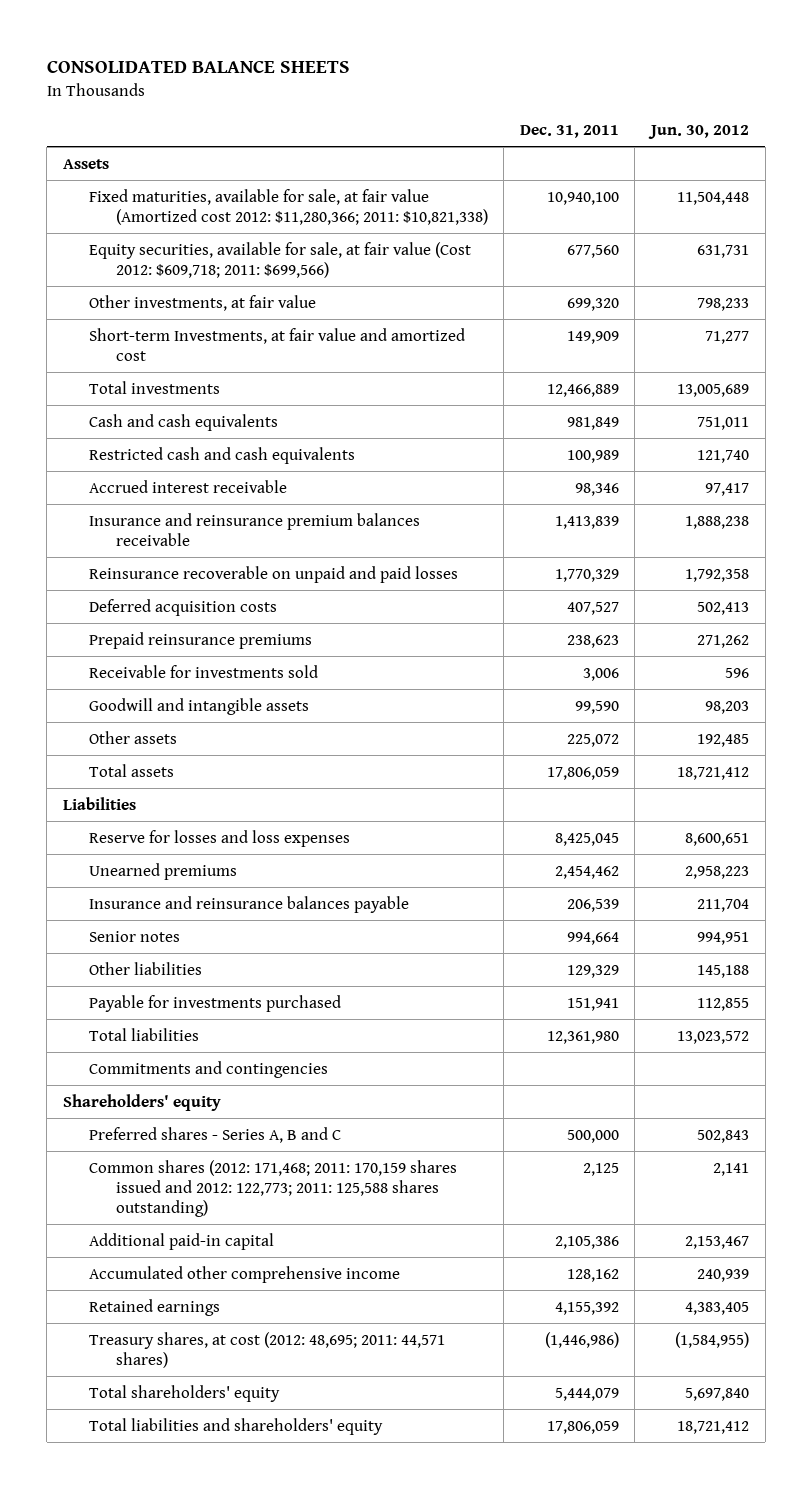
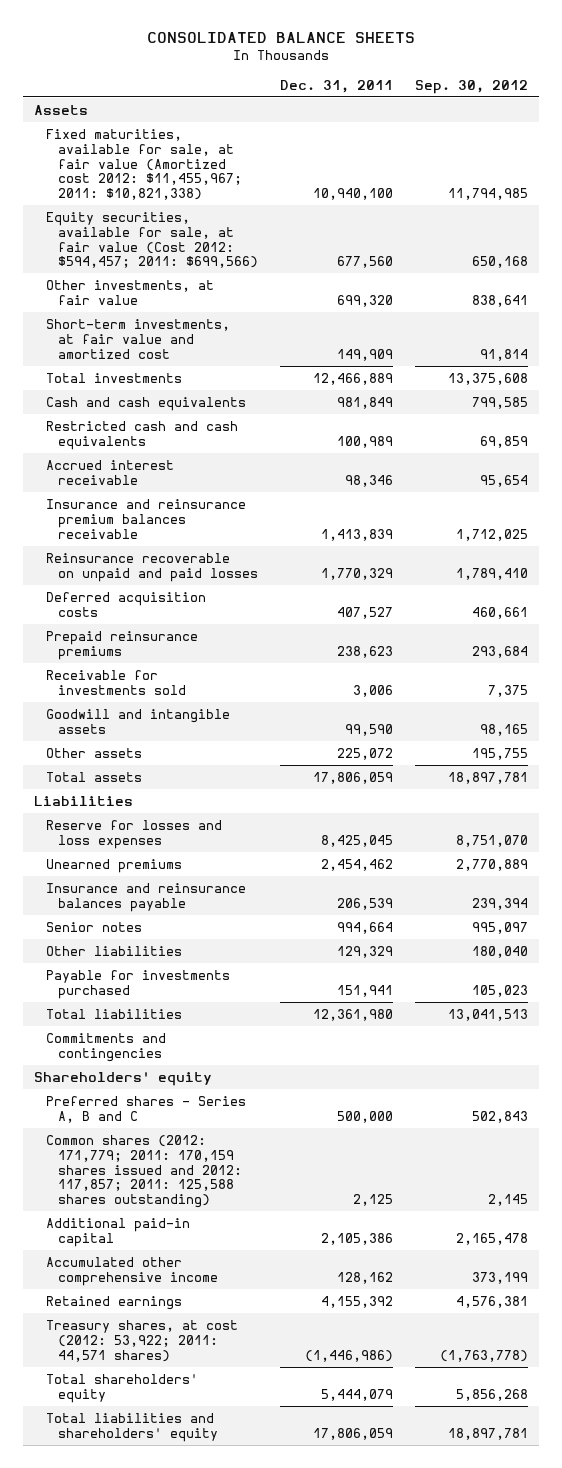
- | Dec. 31, 2011 | Jun. 30, 2012
+ | Dec. 31, 2011 | Sep. 30, 2012
- Fixed maturities, available for sale, at fair value (Amortized cost 2012: $11,280,366; 2011: $10,821,338) | 10,940,100 | 11,504,448
- Equity securities, available for sale, at fair value (Cost 2012: $609,718; 2011: $699,566) | 677,560 | 631,731
+ Fixed maturities, available for sale, at fair value (Amortized cost 2012: $11,455,967; 2011: $10,821,338) | 10,940,100 | 11,794,985
+ Equity securities, available for sale, at fair value (Cost 2012: $594,457; 2011: $699,566) | 677,560 | 650,168
- Short-term Investments, at fair value and amortized cost | 149,909 | 71,277
+ Short-term investments, at fair value and amortized cost | 149,909 | 91,814
- Common shares (2012: 171,468; 2011: 170,159 shares issued and 2012: 122,773; 2011: 125,588 shares outstanding) | 2,125 | 2,141
+ Common shares (2012: 171,779; 2011: 170,159 shares issued and 2012: 117,857; 2011: 125,588 shares outstanding) | 2,125 | 2,145
- Treasury shares, at cost (2012: 48,695; 2011: 44,571 shares) | (1,446,986) | (1,584,955)
+ Treasury shares, at cost (2012: 53,922; 2011: 44,571 shares) | (1,446,986) | (1,763,778)

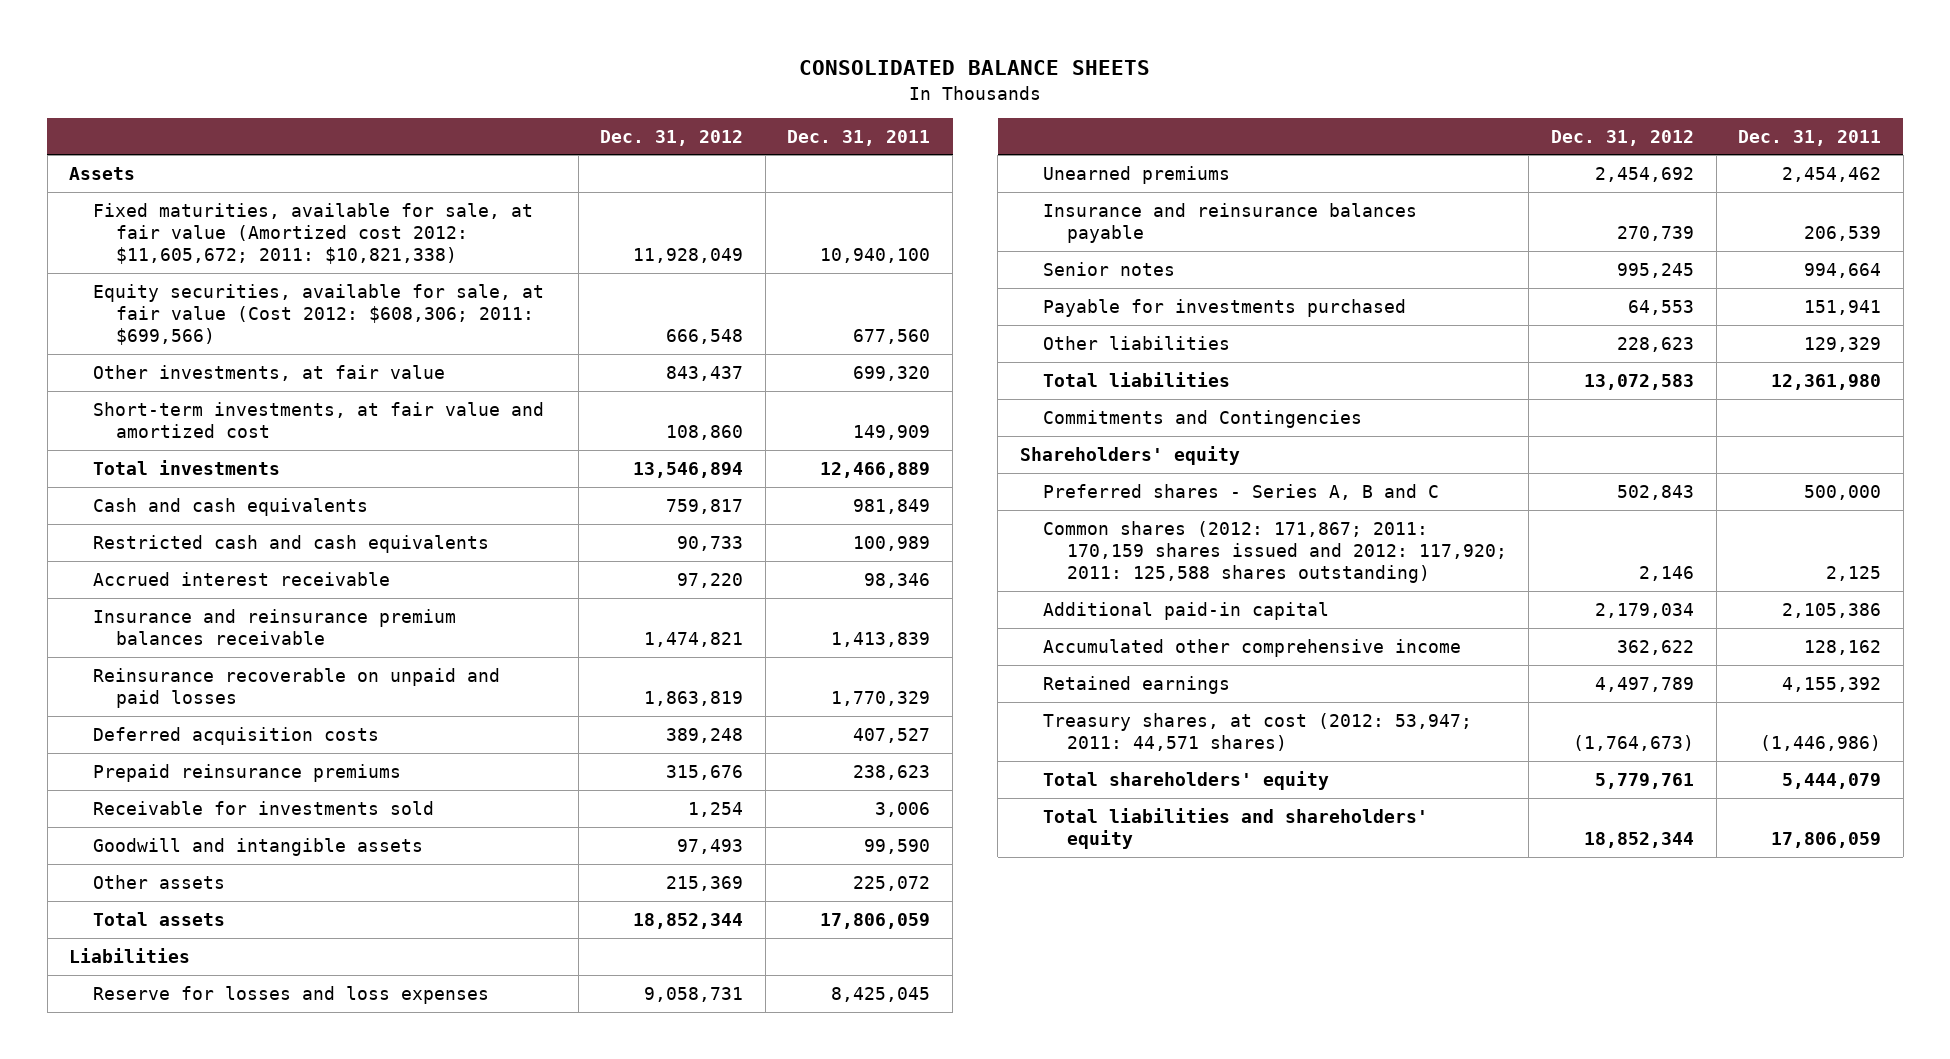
- | Dec. 31, 2011 | Sep. 30, 2012
+ | Dec. 31, 2012 | Dec. 31, 2011
- Fixed maturities, available for sale, at fair value (Amortized cost 2012: $11,455,967; 2011: $10,821,338) | 10,940,100 | 11,794,985
- Equity securities, available for sale, at fair value (Cost 2012: $594,457; 2011: $699,566) | 677,560 | 650,168
+ Fixed maturities, available for sale, at fair value (Amortized cost 2012: $11,605,672; 2011: $10,821,338) | 11,928,049 | 10,940,100
+ Equity securities, available for sale, at fair value (Cost 2012: $608,306; 2011: $699,566) | 666,548 | 677,560
moved down: Other liabilities | 228,623 | 129,329
- Commitments and contingencies
+ Commitments and Contingencies
- Common shares (2012: 171,779; 2011: 170,159 shares issued and 2012: 117,857; 2011: 125,588 shares outstanding) | 2,125 | 2,145
+ Common shares (2012: 171,867; 2011: 170,159 shares issued and 2012: 117,920; 2011: 125,588 shares outstanding) | 2,146 | 2,125
- Treasury shares, at cost (2012: 53,922; 2011: 44,571 shares) | (1,446,986) | (1,763,778)
+ Treasury shares, at cost (2012: 53,947; 2011: 44,571 shares) | (1,764,673) | (1,446,986)

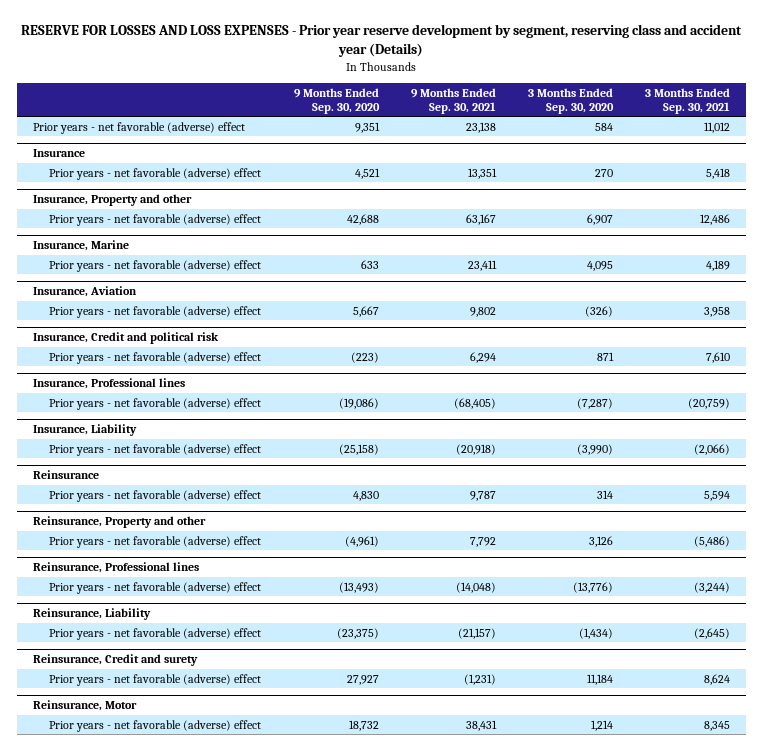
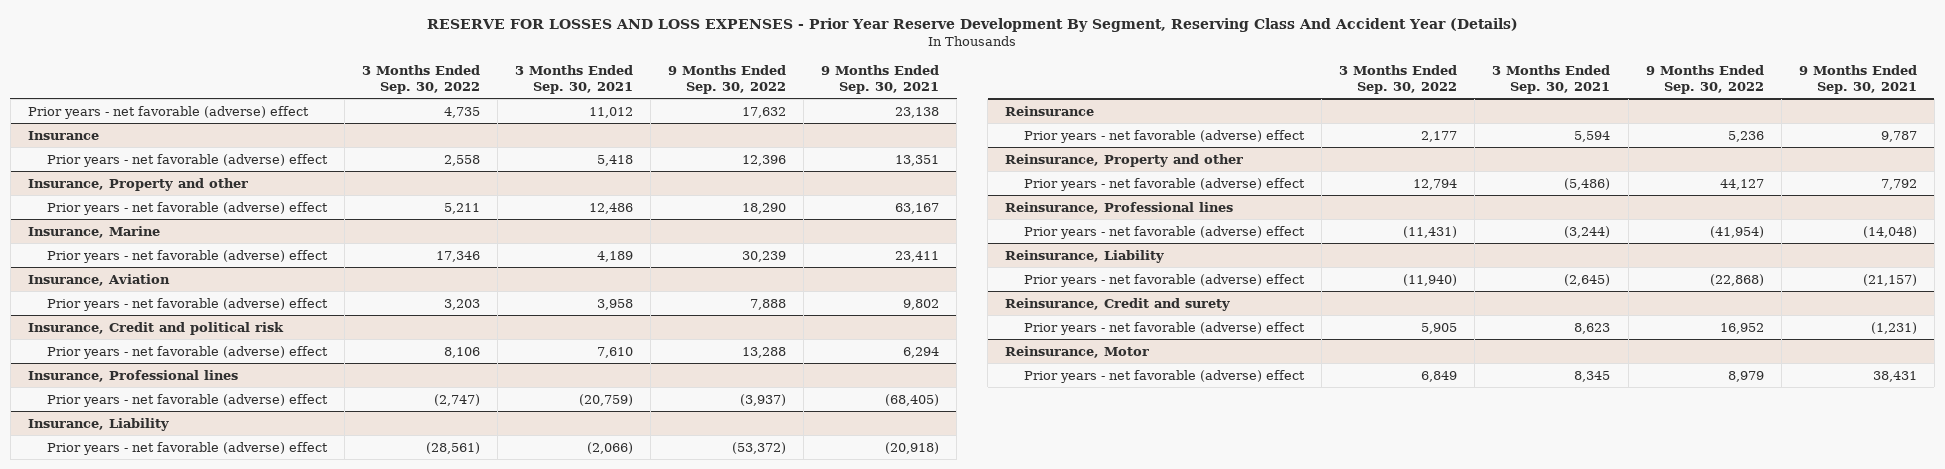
- RESERVE FOR LOSSES AND LOSS EXPENSES - Prior year reserve development by segment, reserving class and accident year (Details)
+ RESERVE FOR LOSSES AND LOSS EXPENSES - Prior Year Reserve Development By Segment, Reserving Class And Accident Year (Details)
- | 9 Months Ended Sep. 30, 2020 | 9 Months Ended Sep. 30, 2021 | 3 Months Ended Sep. 30, 2020 | 3 Months Ended Sep. 30, 2021
+ | 3 Months Ended Sep. 30, 2022 | 3 Months Ended Sep. 30, 2021 | 9 Months Ended Sep. 30, 2022 | 9 Months Ended Sep. 30, 2021
@ Reinsurance, Credit and surety
- Prior years - net favorable (adverse) effect | 27,927 | (1,231) | 11,184 | 8,624
+ Prior years - net favorable (adverse) effect | 5,905 | 8,623 | 16,952 | (1,231)

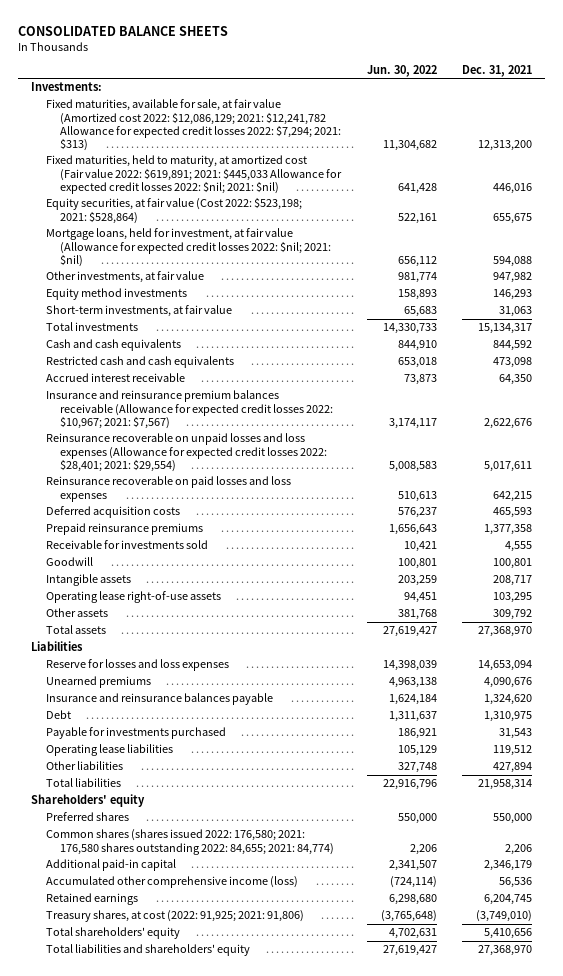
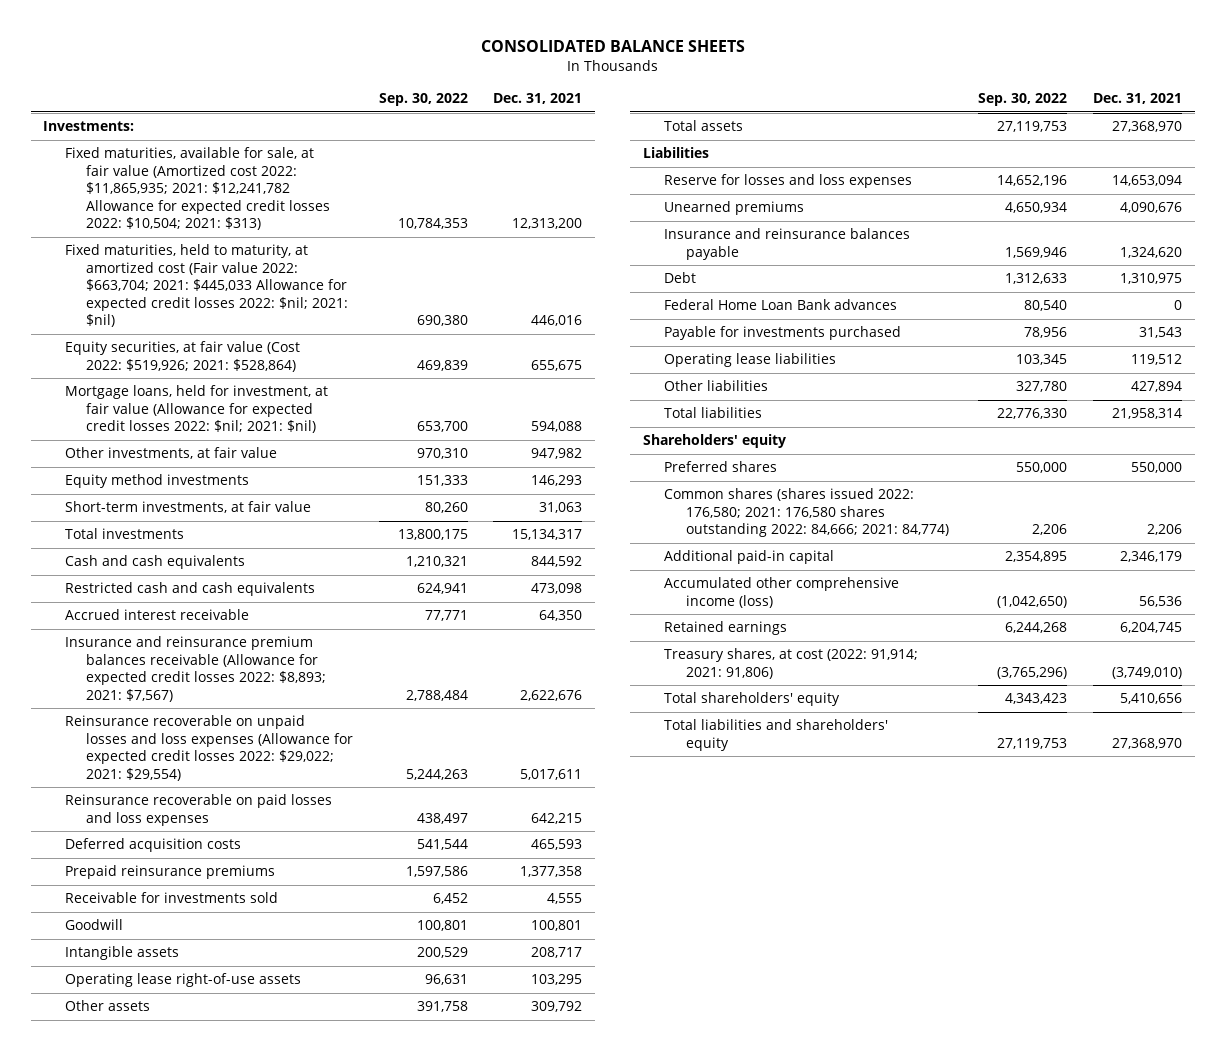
- | Jun. 30, 2022 | Dec. 31, 2021
+ | Sep. 30, 2022 | Dec. 31, 2021
- Fixed maturities, available for sale, at fair value (Amortized cost 2022: $12,086,129; 2021: $12,241,782 Allowance for expected credit losses 2022: $7,294; 2021: $313) | 11,304,682 | 12,313,200
- Fixed maturities, held to maturity, at amortized cost (Fair value 2022: $619,891; 2021: $445,033 Allowance for expected credit losses 2022: $nil; 2021: $nil) | 641,428 | 446,016
- Equity securities, at fair value (Cost 2022: $523,198; 2021: $528,864) | 522,161 | 655,675
+ Fixed maturities, available for sale, at fair value (Amortized cost 2022: $11,865,935; 2021: $12,241,782 Allowance for expected credit losses 2022: $10,504; 2021: $313) | 10,784,353 | 12,313,200
+ Fixed maturities, held to maturity, at amortized cost (Fair value 2022: $663,704; 2021: $445,033 Allowance for expected credit losses 2022: $nil; 2021: $nil) | 690,380 | 446,016
+ Equity securities, at fair value (Cost 2022: $519,926; 2021: $528,864) | 469,839 | 655,675
- Insurance and reinsurance premium balances receivable (Allowance for expected credit losses 2022: $10,967; 2021: $7,567) | 3,174,117 | 2,622,676
- Reinsurance recoverable on unpaid losses and loss expenses (Allowance for expected credit losses 2022: $28,401; 2021: $29,554) | 5,008,583 | 5,017,611
+ Insurance and reinsurance premium balances receivable (Allowance for expected credit losses 2022: $8,893; 2021: $7,567) | 2,788,484 | 2,622,676
+ Reinsurance recoverable on unpaid losses and loss expenses (Allowance for expected credit losses 2022: $29,022; 2021: $29,554) | 5,244,263 | 5,017,611
+ Federal Home Loan Bank advances | 80,540 | 0
- Common shares (shares issued 2022: 176,580; 2021: 176,580 shares outstanding 2022: 84,655; 2021: 84,774) | 2,206 | 2,206
+ Common shares (shares issued 2022: 176,580; 2021: 176,580 shares outstanding 2022: 84,666; 2021: 84,774) | 2,206 | 2,206
- Treasury shares, at cost (2022: 91,925; 2021: 91,806) | (3,765,648) | (3,749,010)
+ Treasury shares, at cost (2022: 91,914; 2021: 91,806) | (3,765,296) | (3,749,010)

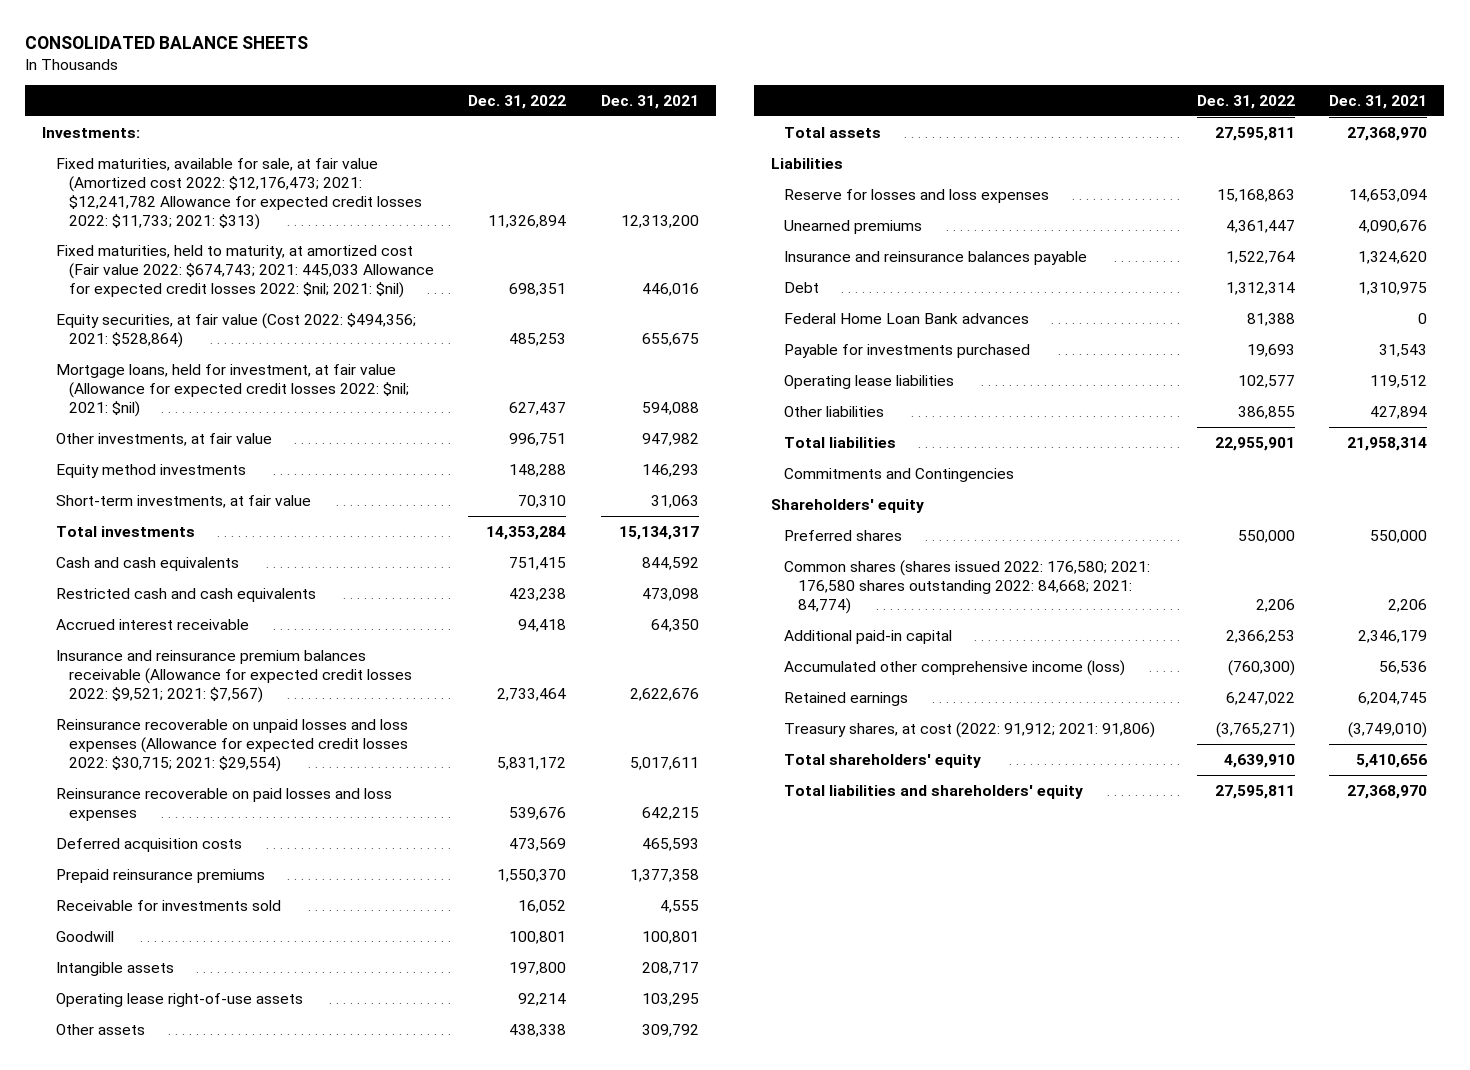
- | Sep. 30, 2022 | Dec. 31, 2021
+ | Dec. 31, 2022 | Dec. 31, 2021
- Fixed maturities, available for sale, at fair value (Amortized cost 2022: $11,865,935; 2021: $12,241,782 Allowance for expected credit losses 2022: $10,504; 2021: $313) | 10,784,353 | 12,313,200
- Fixed maturities, held to maturity, at amortized cost (Fair value 2022: $663,704; 2021: $445,033 Allowance for expected credit losses 2022: $nil; 2021: $nil) | 690,380 | 446,016
- Equity securities, at fair value (Cost 2022: $519,926; 2021: $528,864) | 469,839 | 655,675
+ Fixed maturities, available for sale, at fair value (Amortized cost 2022: $12,176,473; 2021: $12,241,782 Allowance for expected credit losses 2022: $11,733; 2021: $313) | 11,326,894 | 12,313,200
+ Fixed maturities, held to maturity, at amortized cost (Fair value 2022: $674,743; 2021: 445,033 Allowance for expected credit losses 2022: $nil; 2021: $nil) | 698,351 | 446,016
+ Equity securities, at fair value (Cost 2022: $494,356; 2021: $528,864) | 485,253 | 655,675
- Insurance and reinsurance premium balances receivable (Allowance for expected credit losses 2022: $8,893; 2021: $7,567) | 2,788,484 | 2,622,676
- Reinsurance recoverable on unpaid losses and loss expenses (Allowance for expected credit losses 2022: $29,022; 2021: $29,554) | 5,244,263 | 5,017,611
+ Insurance and reinsurance premium balances receivable (Allowance for expected credit losses 2022: $9,521; 2021: $7,567) | 2,733,464 | 2,622,676
+ Reinsurance recoverable on unpaid losses and loss expenses (Allowance for expected credit losses 2022: $30,715; 2021: $29,554) | 5,831,172 | 5,017,611
+ Commitments and Contingencies
- Common shares (shares issued 2022: 176,580; 2021: 176,580 shares outstanding 2022: 84,666; 2021: 84,774) | 2,206 | 2,206
+ Common shares (shares issued 2022: 176,580; 2021: 176,580 shares outstanding 2022: 84,668; 2021: 84,774) | 2,206 | 2,206
- Treasury shares, at cost (2022: 91,914; 2021: 91,806) | (3,765,296) | (3,749,010)
+ Treasury shares, at cost (2022: 91,912; 2021: 91,806) | (3,765,271) | (3,749,010)

